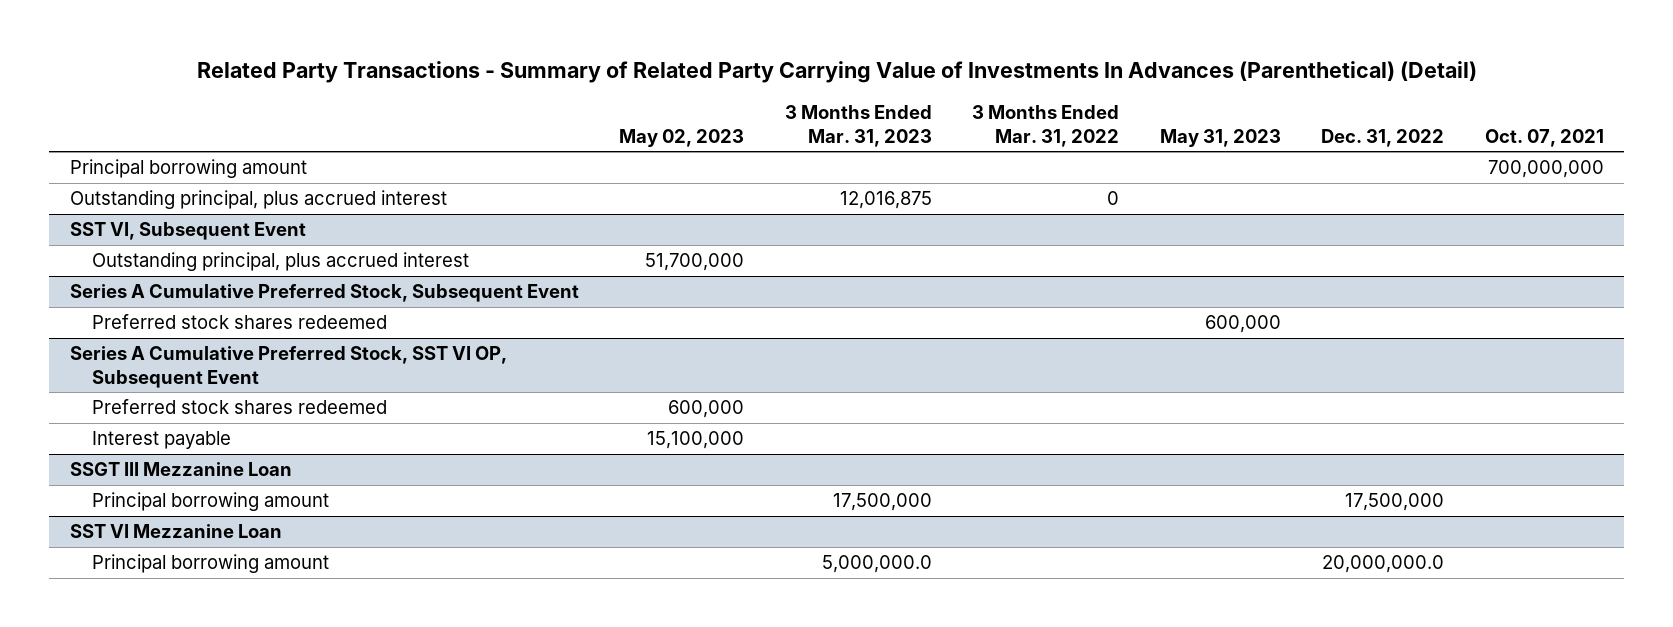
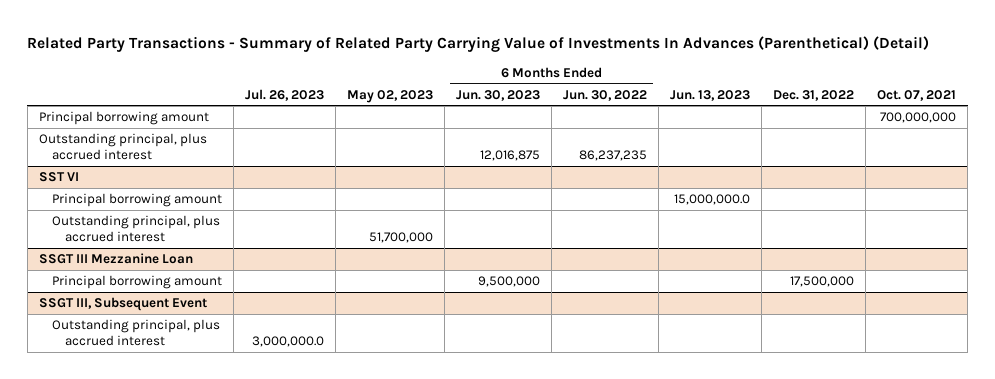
- | May 02, 2023 | 3 Months Ended Mar. 31, 2023 | 3 Months Ended Mar. 31, 2022 | May 31, 2023 | Dec. 31, 2022 | Oct. 07, 2021
+ | Jul. 26, 2023 | May 02, 2023 | 6 Months Ended Jun. 30, 2023 | 6 Months Ended Jun. 30, 2022 | Jun. 13, 2023 | Dec. 31, 2022 | Oct. 07, 2021
- SST VI, Subsequent Event
+ SST VI
+ Principal borrowing amount | | | | | 15,000,000.0 | |
- Series A Cumulative Preferred Stock, Subsequent Event
- Preferred stock shares redeemed | | | | 600,000 | |
- Series A Cumulative Preferred Stock, SST VI OP, Subsequent Event
- Preferred stock shares redeemed | 600,000 | | | | |
- Interest payable | 15,100,000 | | | | |
- SST VI Mezzanine Loan
- Principal borrowing amount | | 5,000,000.0 | | | 20,000,000.0 |
+ SSGT III, Subsequent Event
+ Outstanding principal, plus accrued interest | 3,000,000.0 | | | | | |

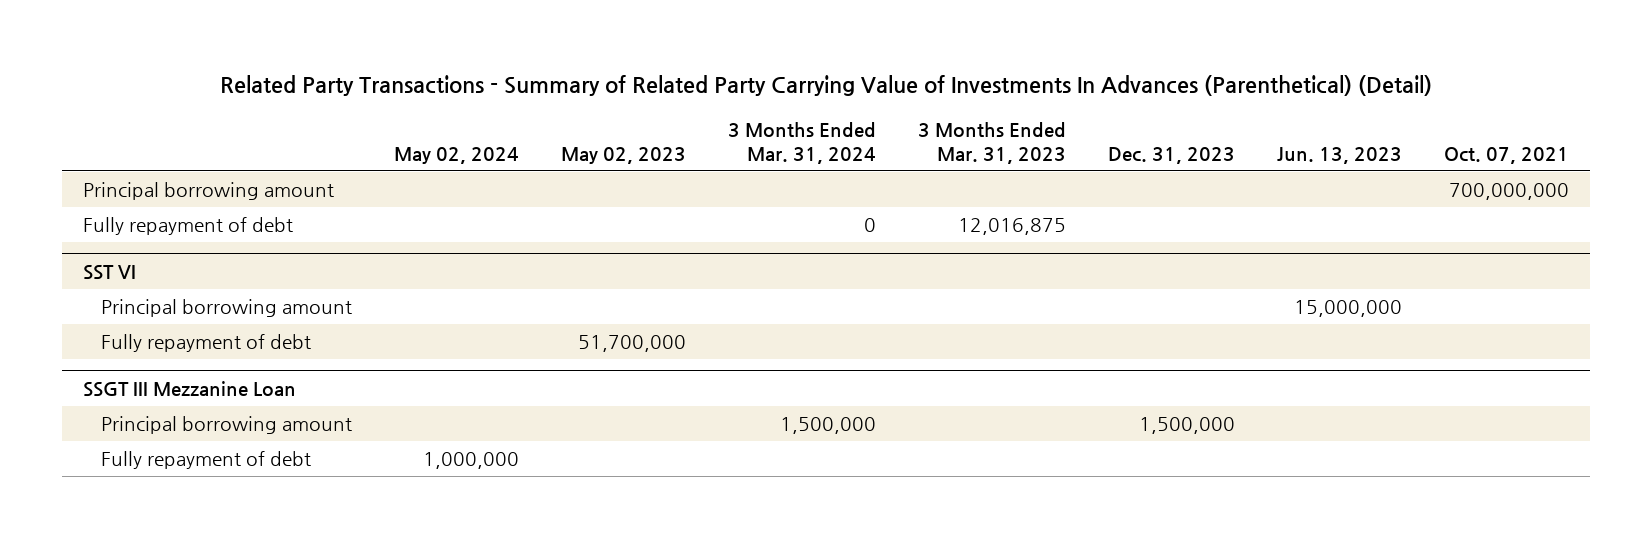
- | Jul. 26, 2023 | May 02, 2023 | 6 Months Ended Jun. 30, 2023 | 6 Months Ended Jun. 30, 2022 | Jun. 13, 2023 | Dec. 31, 2022 | Oct. 07, 2021
+ | May 02, 2024 | May 02, 2023 | 3 Months Ended Mar. 31, 2024 | 3 Months Ended Mar. 31, 2023 | Dec. 31, 2023 | Jun. 13, 2023 | Oct. 07, 2021
- Outstanding principal, plus accrued interest | | | 12,016,875 | 86,237,235 | | |
+ Fully repayment of debt | | | 0 | 12,016,875 | | |
@ SST VI
- Principal borrowing amount | | | | | 15,000,000.0 | |
- Outstanding principal, plus accrued interest | | 51,700,000 | | | | |
+ Principal borrowing amount | | | | | | 15,000,000 |
+ Fully repayment of debt | | 51,700,000 | | | | |
- SSGT III, Subsequent Event
- Outstanding principal, plus accrued interest | 3,000,000.0 | | | | | |
@ SSGT III Mezzanine Loan
+ Fully repayment of debt | 1,000,000 | | | | | |

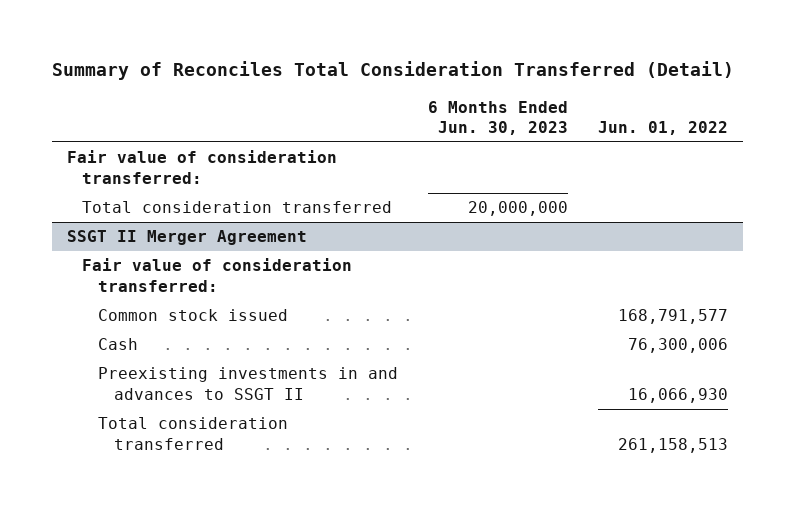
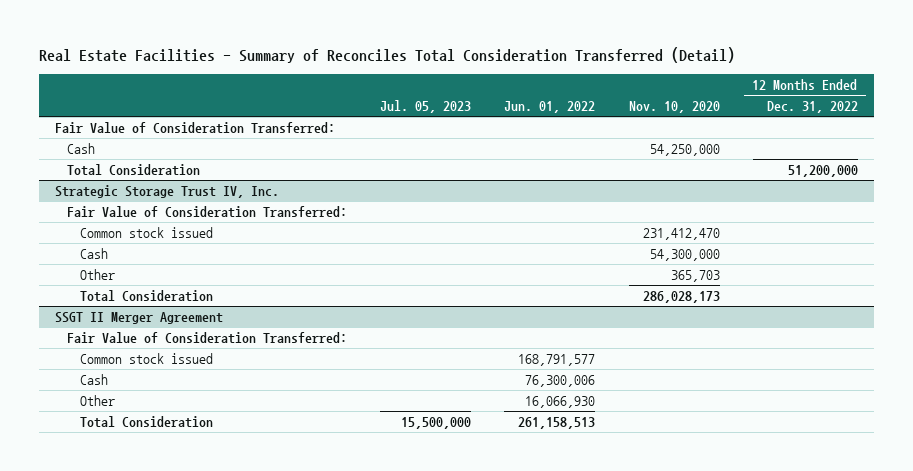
- Summary of Reconciles Total Consideration Transferred (Detail)
+ Real Estate Facilities - Summary of Reconciles Total Consideration Transferred (Detail)
- | 6 Months Ended Jun. 30, 2023 | Jun. 01, 2022
+ | Jul. 05, 2023 | Jun. 01, 2022 | Nov. 10, 2020 | 12 Months Ended Dec. 31, 2022
- Fair value of consideration transferred:
- Total consideration transferred | 20,000,000 |
+ Fair Value of Consideration Transferred:
+ Cash | | | 54,250,000 |
+ Total Consideration | | | | 51,200,000
+ Strategic Storage Trust IV, Inc.
+ Fair Value of Consideration Transferred:
+ Common stock issued | | | 231,412,470 |
+ Cash | | | 54,300,000 |
+ Other | | | 365,703 |
+ Total Consideration | | | 286,028,173 |
@ SSGT II Merger Agreement
- Fair value of consideration transferred:
+ Fair Value of Consideration Transferred:
- Preexisting investments in and advances to SSGT II | | 16,066,930
- Total consideration transferred | | 261,158,513
+ Other | | 16,066,930 | |
+ Total Consideration | 15,500,000 | 261,158,513 | |

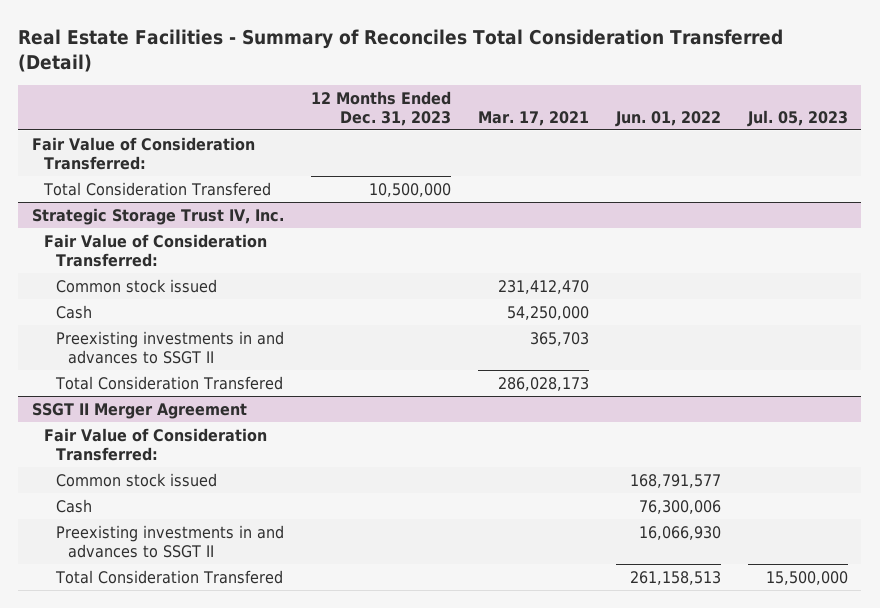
- | Jul. 05, 2023 | Jun. 01, 2022 | Nov. 10, 2020 | 12 Months Ended Dec. 31, 2022
+ | 12 Months Ended Dec. 31, 2023 | Mar. 17, 2021 | Jun. 01, 2022 | Jul. 05, 2023
- Cash | | | 54,250,000 |
- Total Consideration | | | | 51,200,000
+ Total Consideration Transfered | 10,500,000 | | |
@ Strategic Storage Trust IV, Inc.
- Other | | | 365,703 |
- Total Consideration | | | 286,028,173 |
+ Preexisting investments in and advances to SSGT II | | 365,703 | |
+ Total Consideration Transfered | | 286,028,173 | |
@ SSGT II Merger Agreement
- Other | | 16,066,930 | |
- Total Consideration | 15,500,000 | 261,158,513 | |
+ Preexisting investments in and advances to SSGT II | | | 16,066,930 |
+ Total Consideration Transfered | | | 261,158,513 | 15,500,000

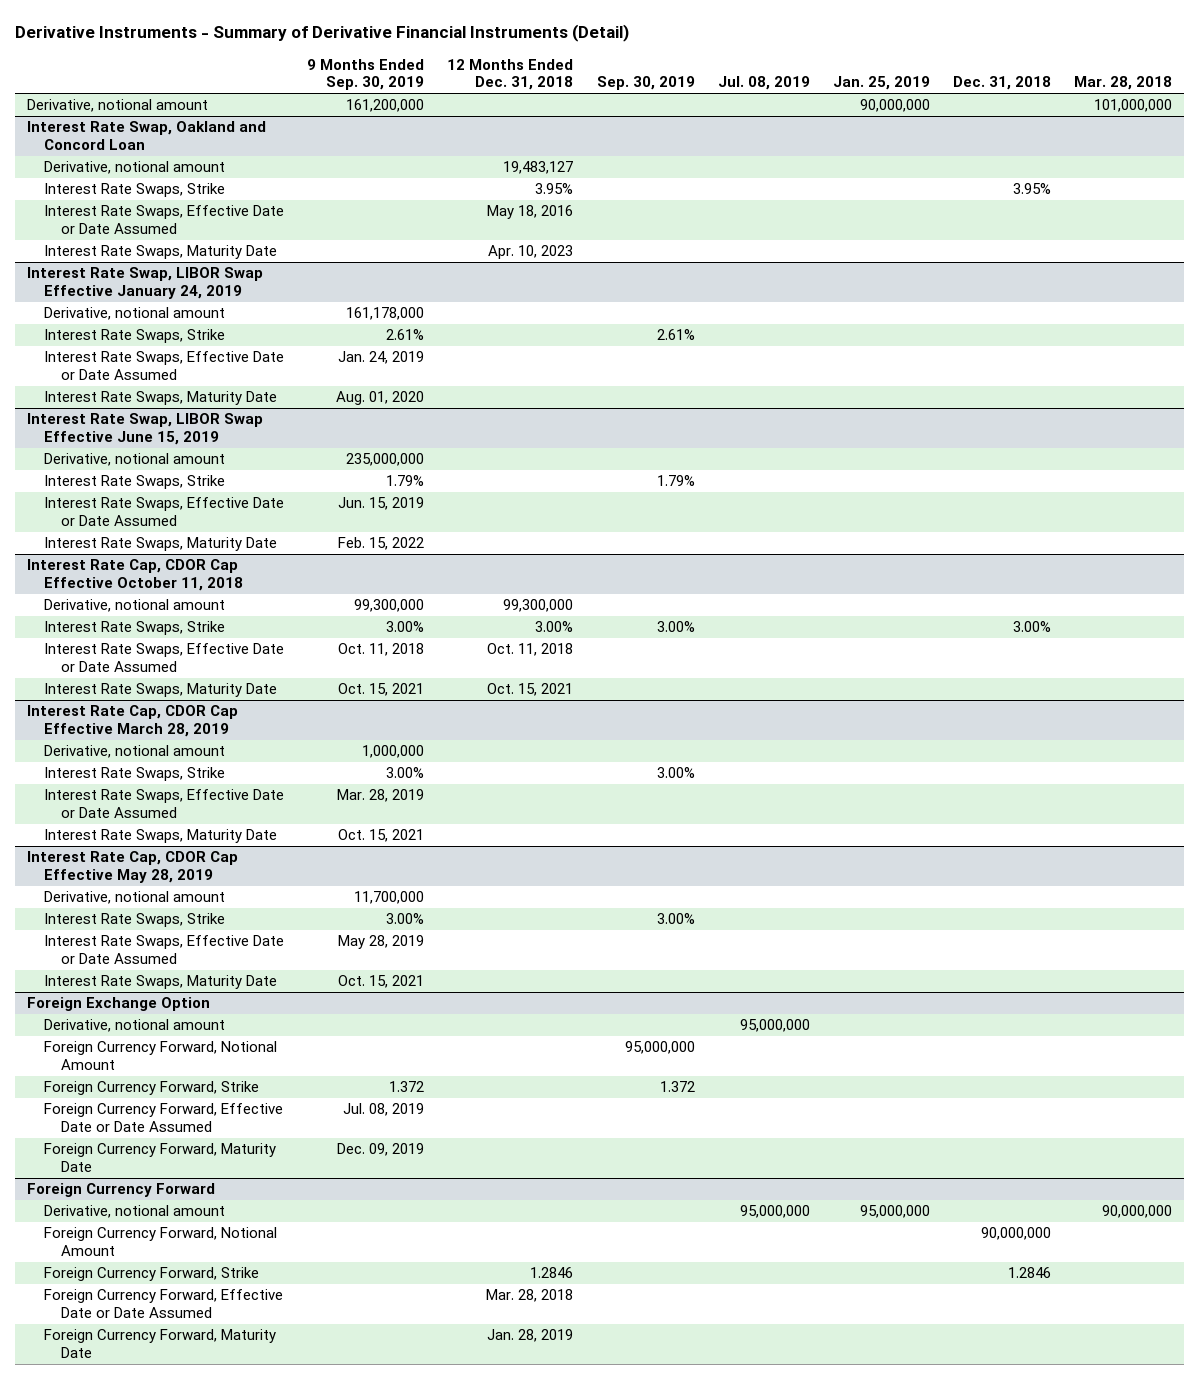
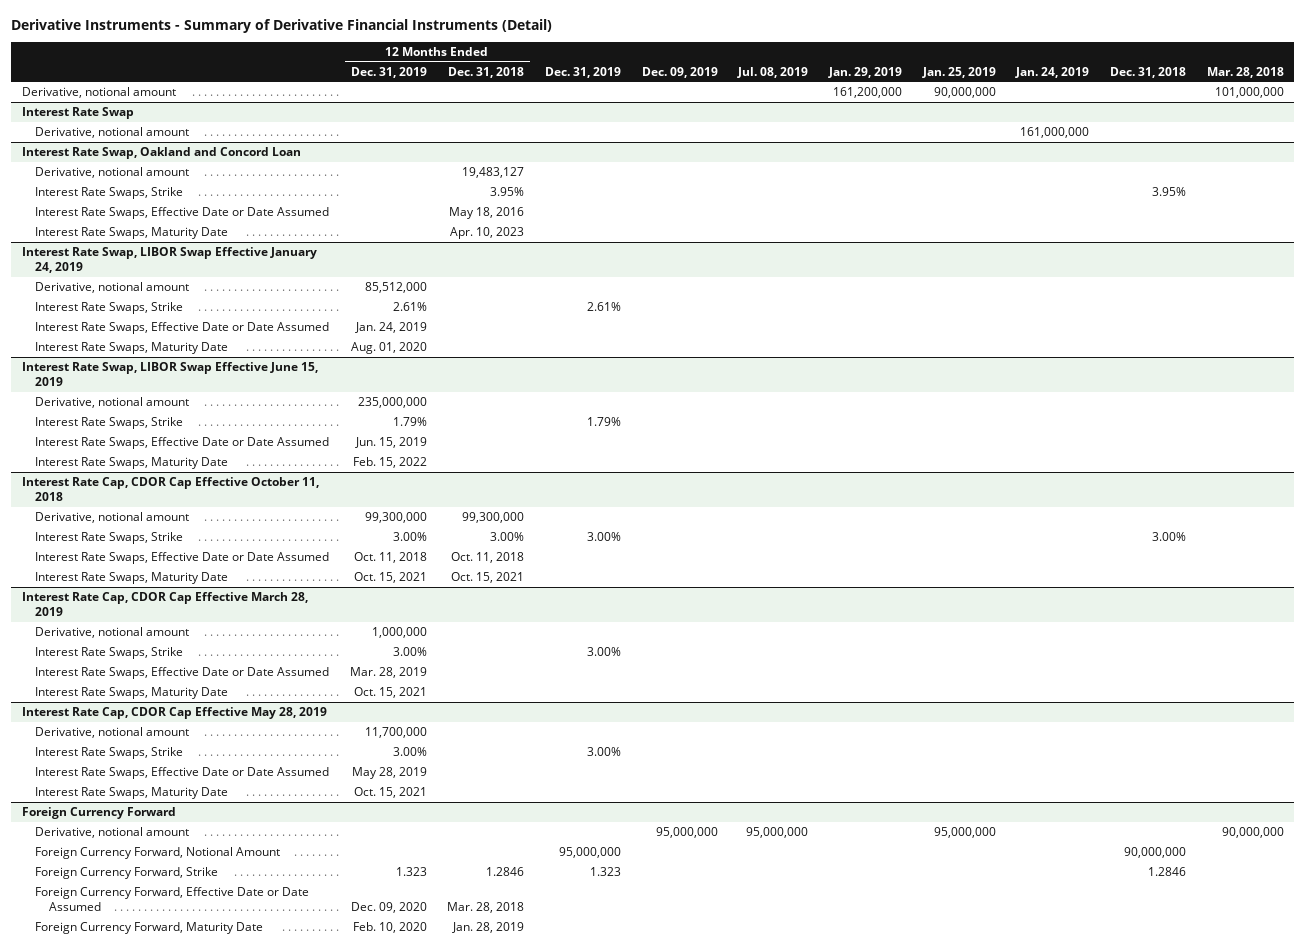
- | 9 Months Ended Sep. 30, 2019 | 12 Months Ended Dec. 31, 2018 | Sep. 30, 2019 | Jul. 08, 2019 | Jan. 25, 2019 | Dec. 31, 2018 | Mar. 28, 2018
+ | 12 Months Ended Dec. 31, 2019 | 12 Months Ended Dec. 31, 2018 | Dec. 31, 2019 | Dec. 09, 2019 | Jul. 08, 2019 | Jan. 29, 2019 | Jan. 25, 2019 | Jan. 24, 2019 | Dec. 31, 2018 | Mar. 28, 2018
+ Interest Rate Swap
+ Derivative, notional amount | | | | | | | | 161,000,000 | |
- Foreign Exchange Option
- Derivative, notional amount | | | | 95,000,000 | | |
- Foreign Currency Forward, Notional Amount | | | 95,000,000 | | | |
- Foreign Currency Forward, Strike | 1.372 | | 1.372 | | | |
- Foreign Currency Forward, Effective Date or Date Assumed | Jul. 08, 2019 | | | | | |
- Foreign Currency Forward, Maturity Date | Dec. 09, 2019 | | | | | |

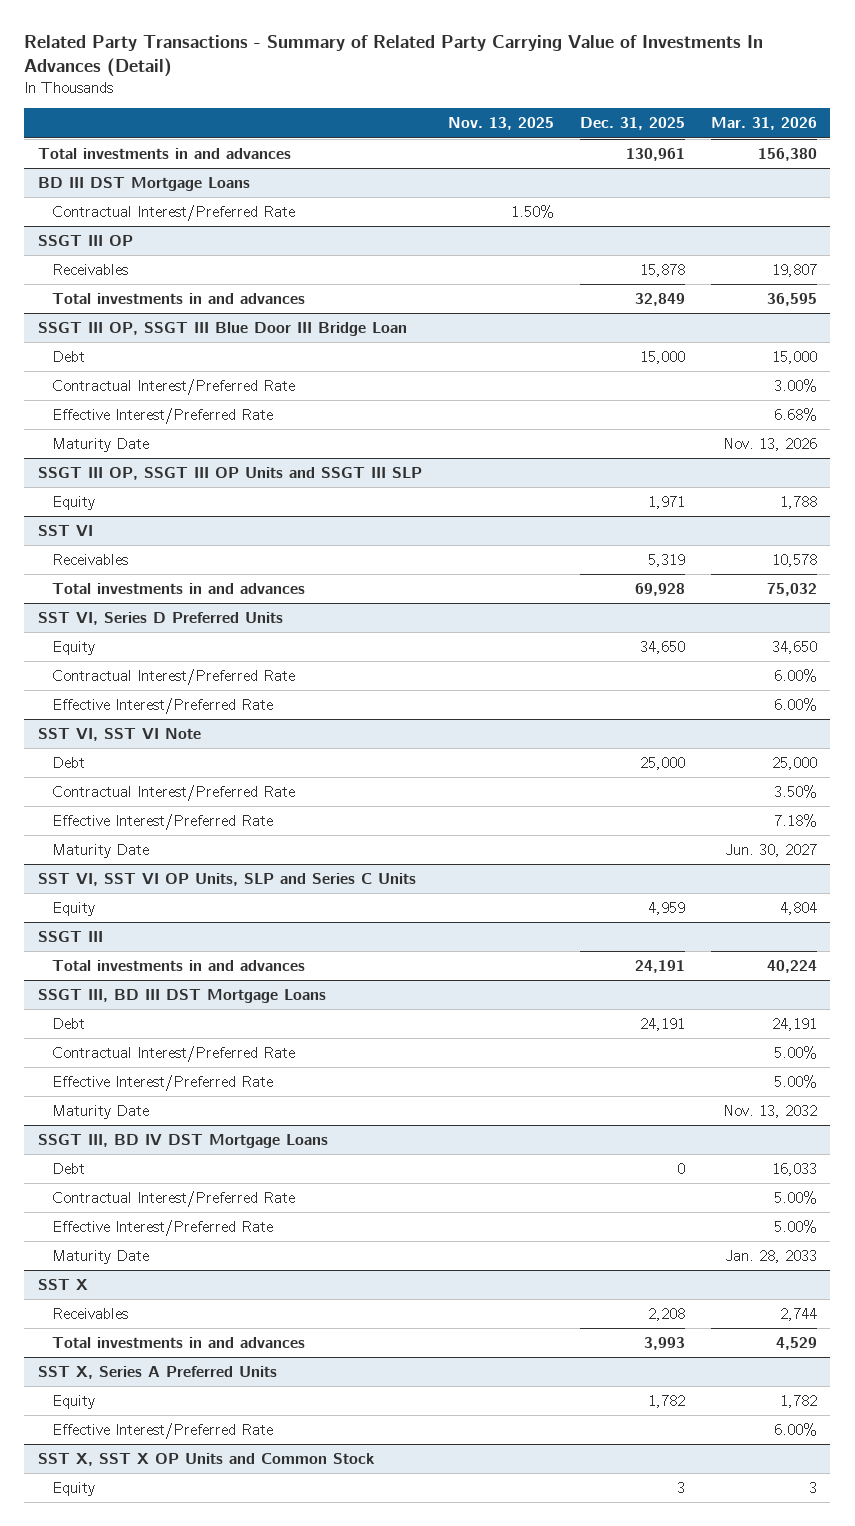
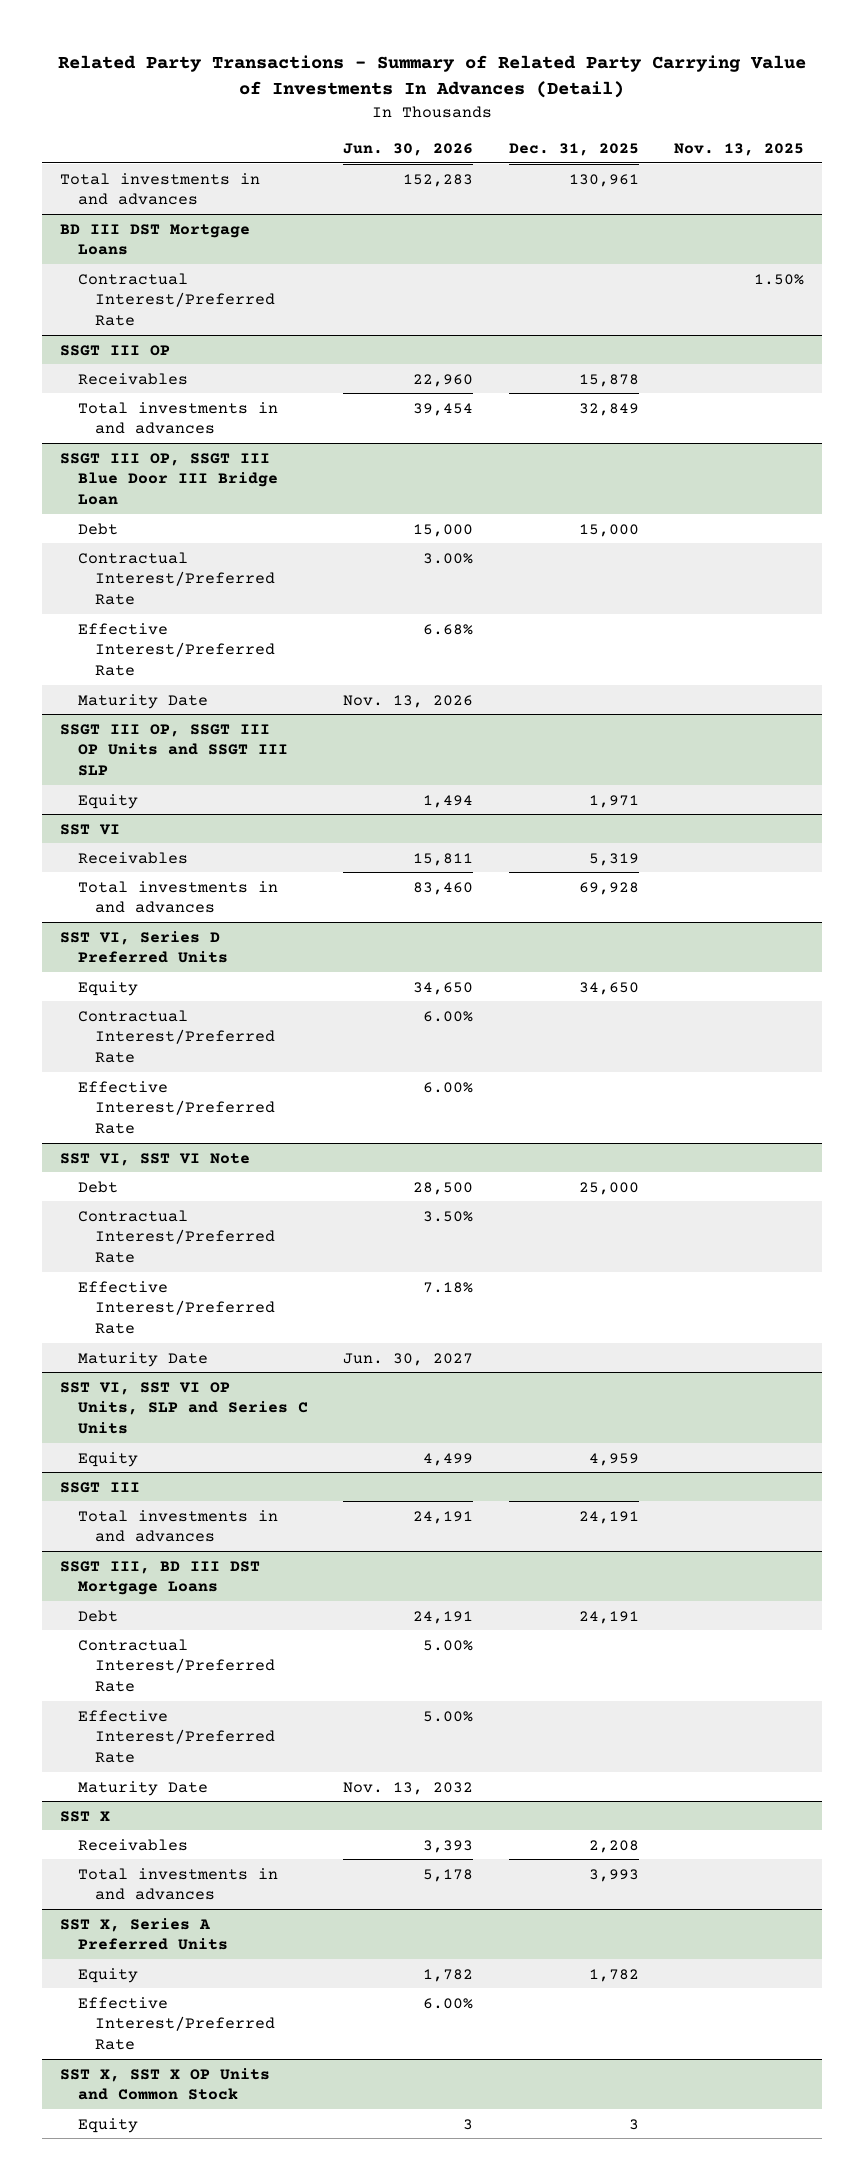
- | Nov. 13, 2025 | Dec. 31, 2025 | Mar. 31, 2026
+ | Jun. 30, 2026 | Dec. 31, 2025 | Nov. 13, 2025
- SSGT III, BD IV DST Mortgage Loans
- Debt | | 0 | 16,033
- Contractual Interest/Preferred Rate | | | 5.00%
- Effective Interest/Preferred Rate | | | 5.00%
- Maturity Date | | | Jan. 28, 2033

